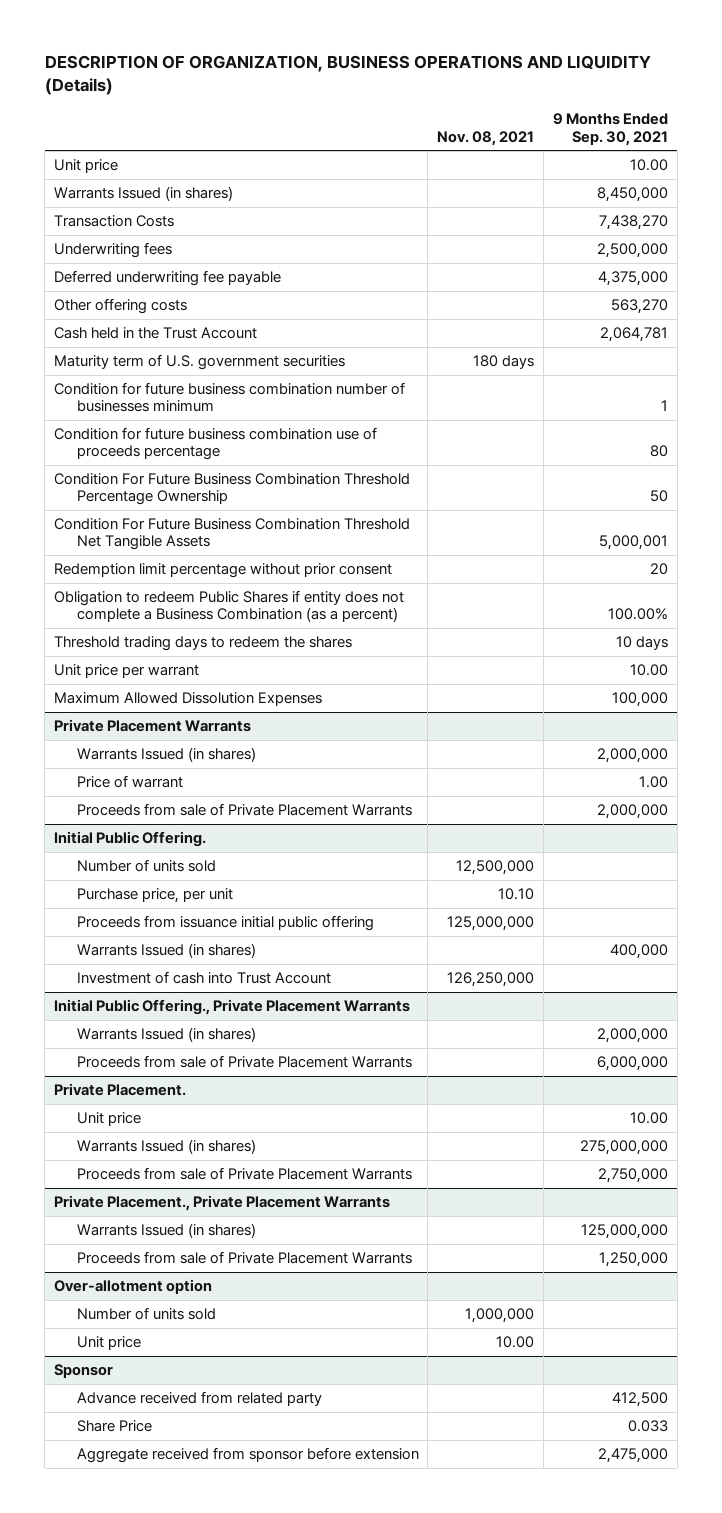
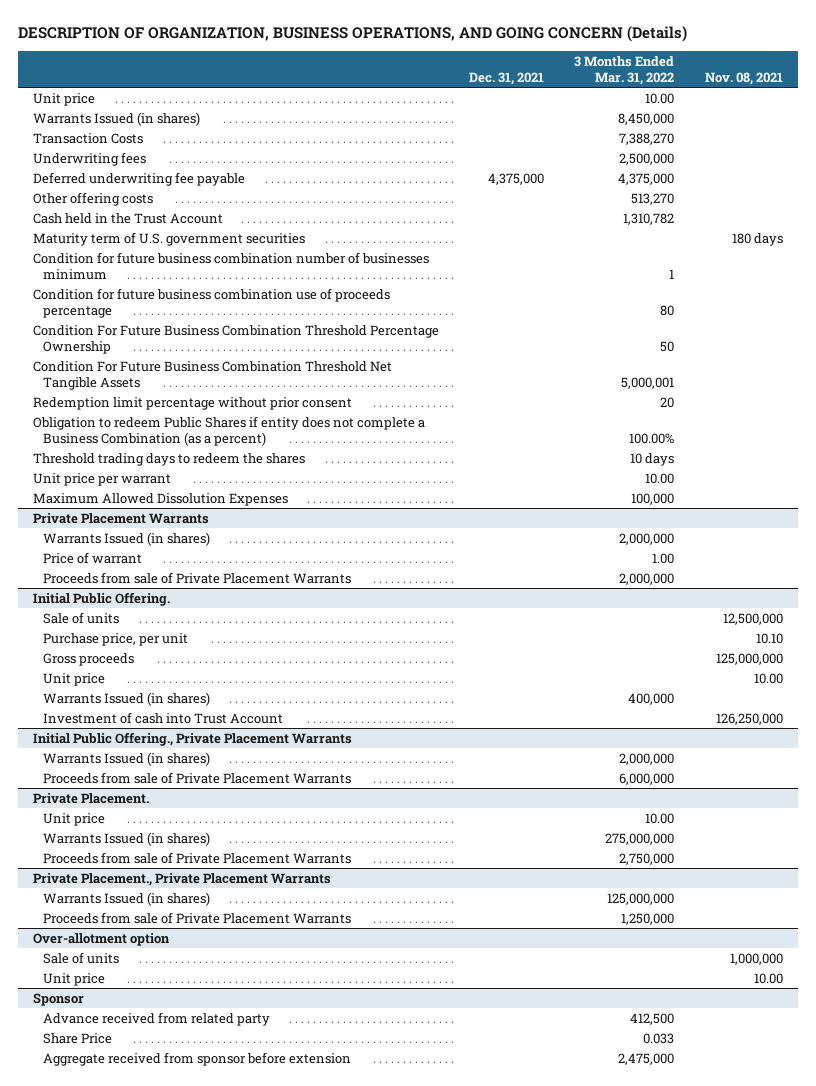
- DESCRIPTION OF ORGANIZATION, BUSINESS OPERATIONS AND LIQUIDITY (Details)
+ DESCRIPTION OF ORGANIZATION, BUSINESS OPERATIONS, AND GOING CONCERN (Details)
- | Nov. 08, 2021 | 9 Months Ended Sep. 30, 2021
+ | Dec. 31, 2021 | 3 Months Ended Mar. 31, 2022 | Nov. 08, 2021
@ Initial Public Offering.
- Number of units sold | 12,500,000 |
+ Sale of units | | | 12,500,000
- Proceeds from issuance initial public offering | 125,000,000 |
+ Gross proceeds | | | 125,000,000
+ Unit price | | | 10.00
@ Over-allotment option
- Number of units sold | 1,000,000 |
+ Sale of units | | | 1,000,000

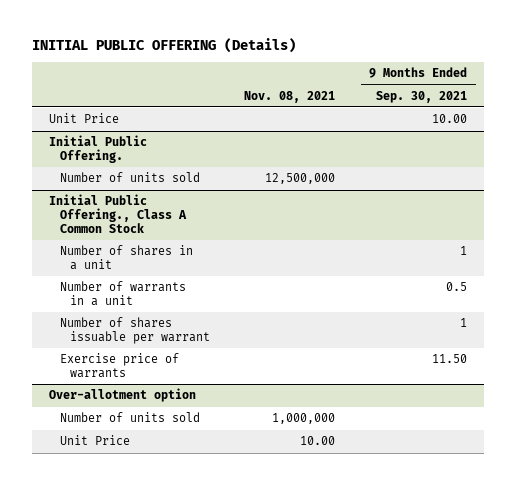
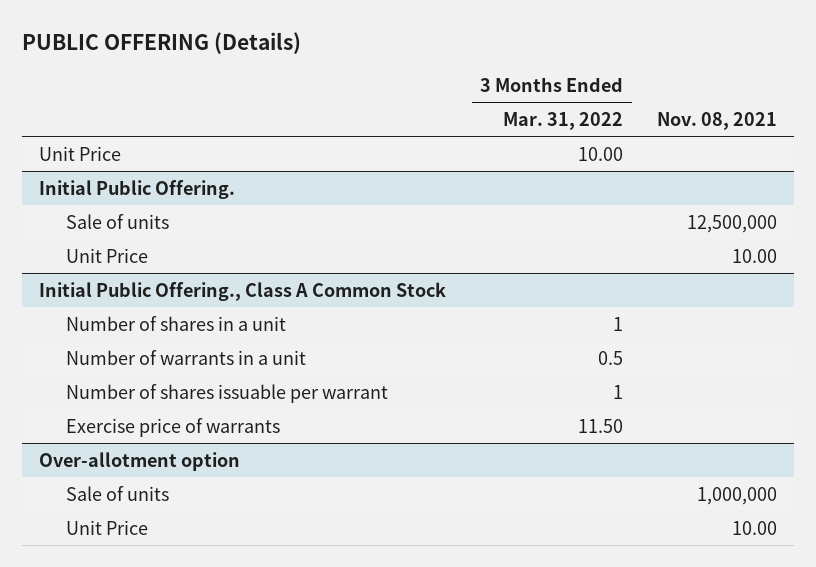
- INITIAL PUBLIC OFFERING (Details)
+ PUBLIC OFFERING (Details)
- | Nov. 08, 2021 | 9 Months Ended Sep. 30, 2021
+ | 3 Months Ended Mar. 31, 2022 | Nov. 08, 2021
@ Initial Public Offering.
- Number of units sold | 12,500,000 |
+ Sale of units | | 12,500,000
+ Unit Price | | 10.00
@ Over-allotment option
- Number of units sold | 1,000,000 |
+ Sale of units | | 1,000,000

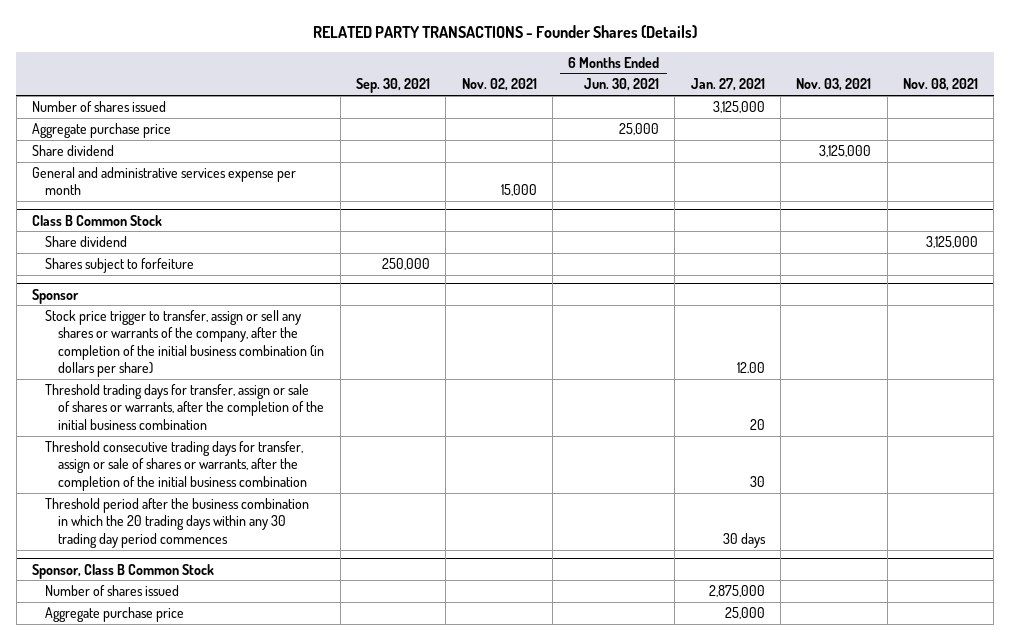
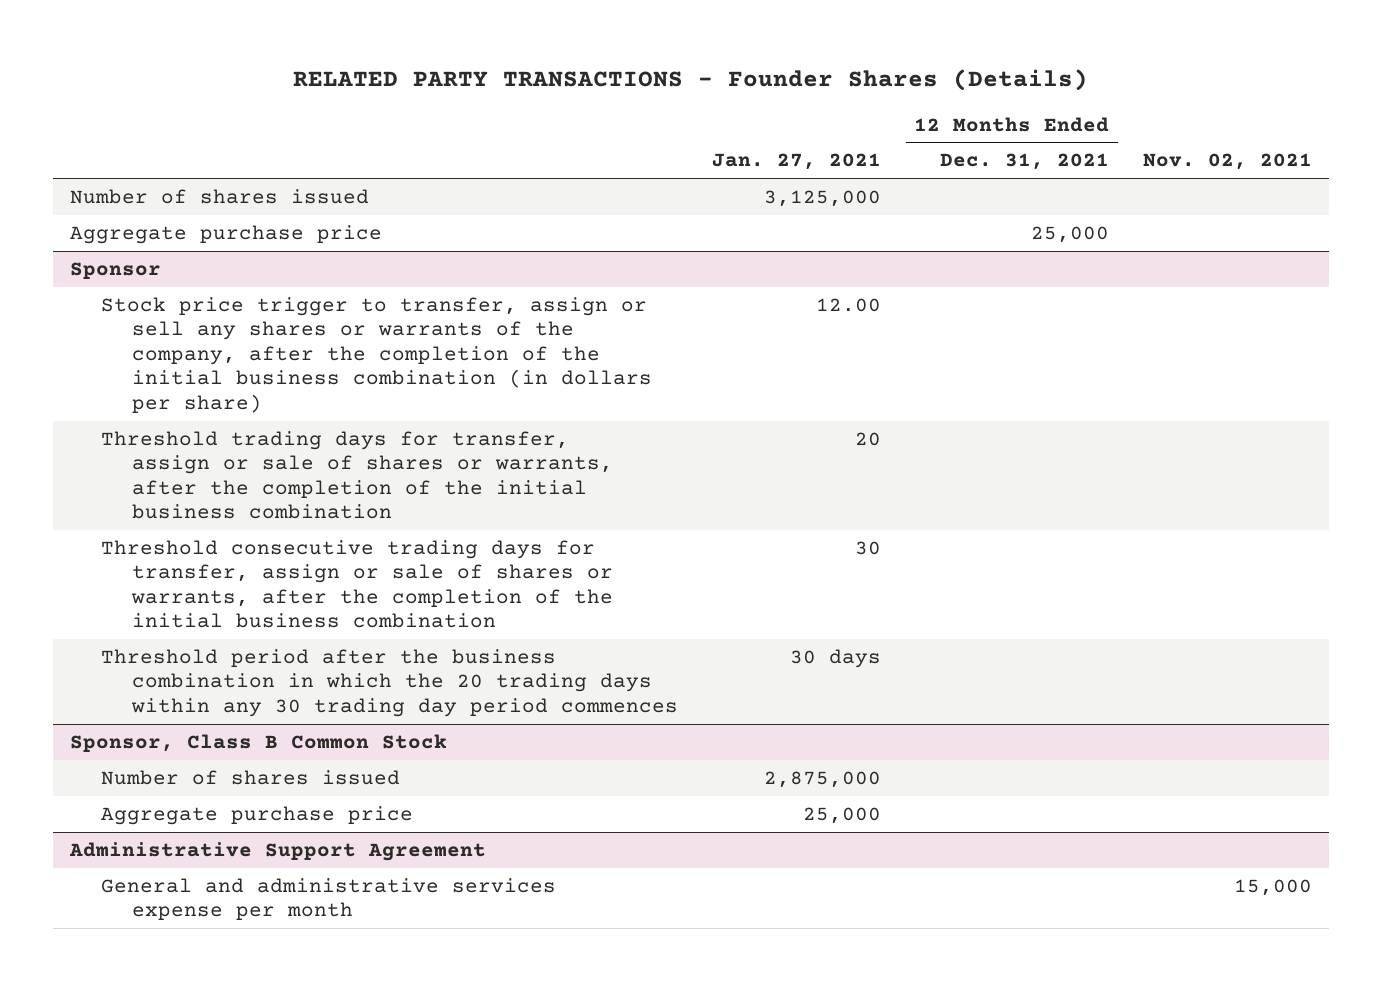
- | Sep. 30, 2021 | Nov. 02, 2021 | 6 Months Ended Jun. 30, 2021 | Jan. 27, 2021 | Nov. 03, 2021 | Nov. 08, 2021
+ | Jan. 27, 2021 | 12 Months Ended Dec. 31, 2021 | Nov. 02, 2021
- Share dividend | | | | | 3,125,000 |
- General and administrative services expense per month | | 15,000 | | | |
- Class B Common Stock
- Share dividend | | | | | | 3,125,000
- Shares subject to forfeiture | 250,000 | | | | |
+ Administrative Support Agreement
+ General and administrative services expense per month | | | 15,000

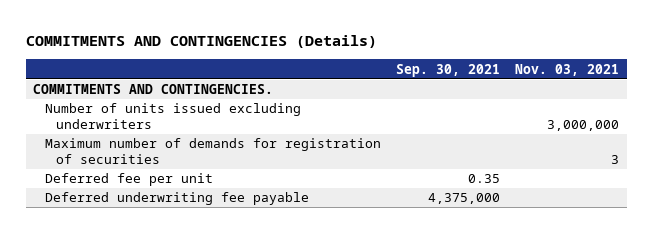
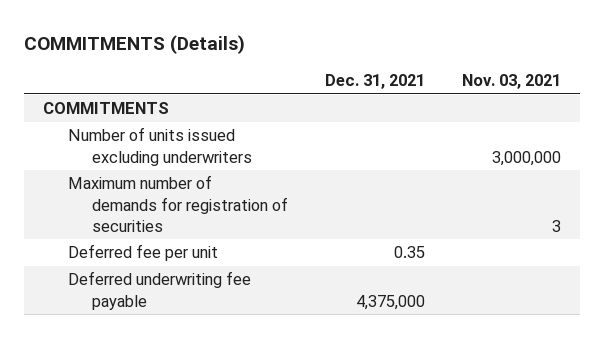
- COMMITMENTS AND CONTINGENCIES (Details)
+ COMMITMENTS (Details)
- | Sep. 30, 2021 | Nov. 03, 2021
+ | Dec. 31, 2021 | Nov. 03, 2021
- COMMITMENTS AND CONTINGENCIES.
+ COMMITMENTS

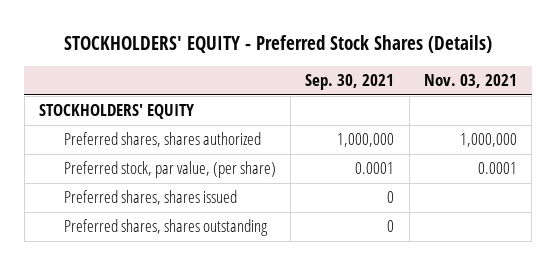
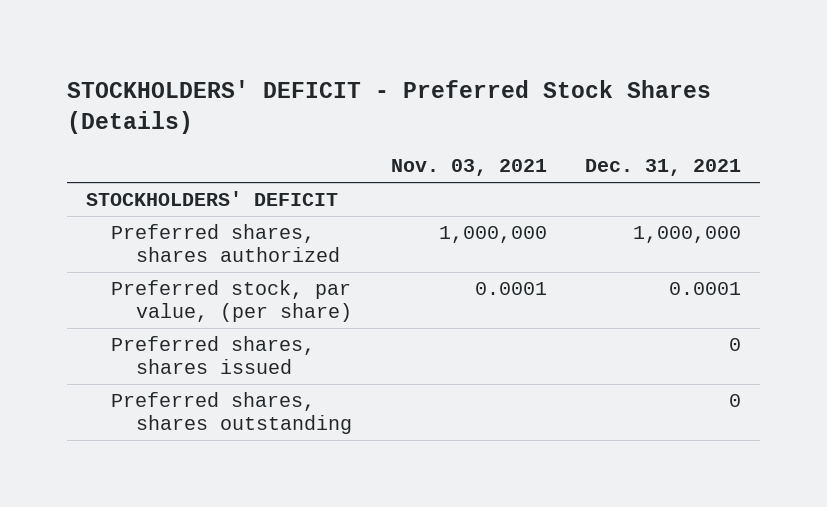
- STOCKHOLDERS' EQUITY - Preferred Stock Shares (Details)
+ STOCKHOLDERS' DEFICIT - Preferred Stock Shares (Details)
- | Sep. 30, 2021 | Nov. 03, 2021
+ | Nov. 03, 2021 | Dec. 31, 2021
- STOCKHOLDERS' EQUITY
+ STOCKHOLDERS' DEFICIT

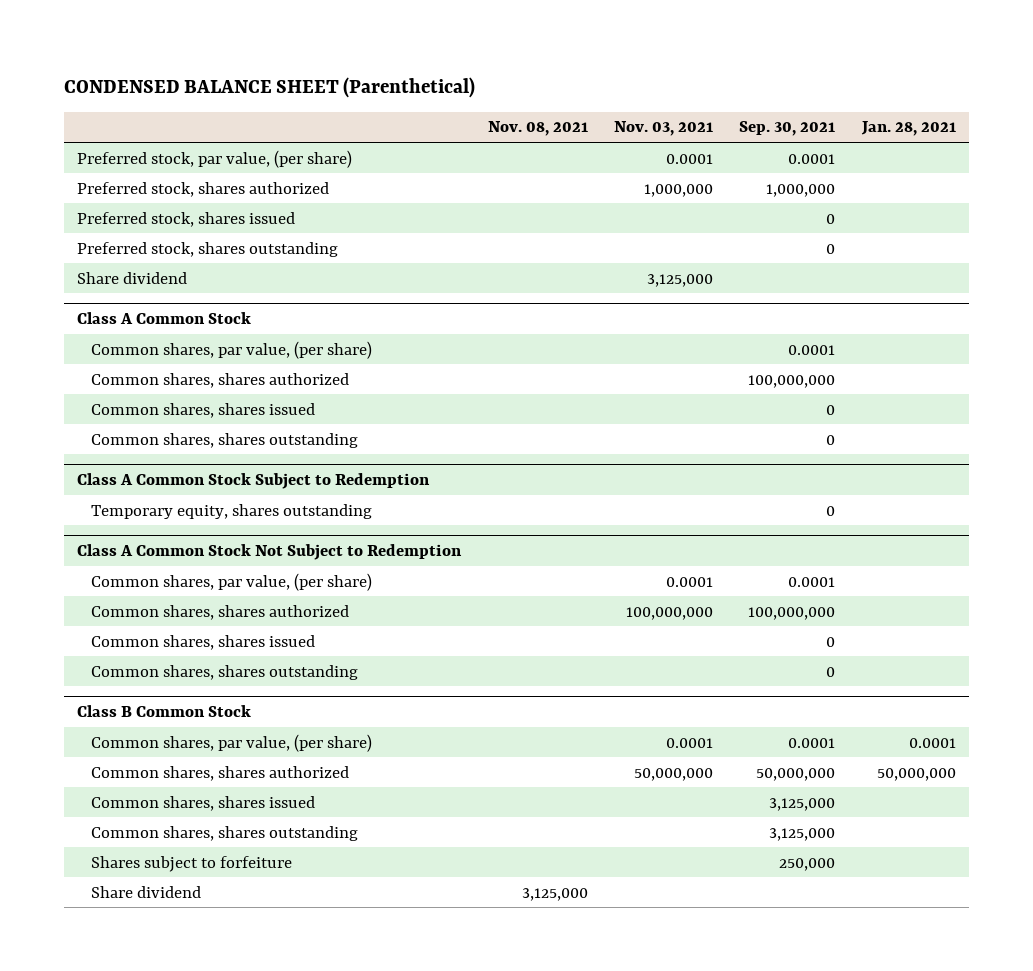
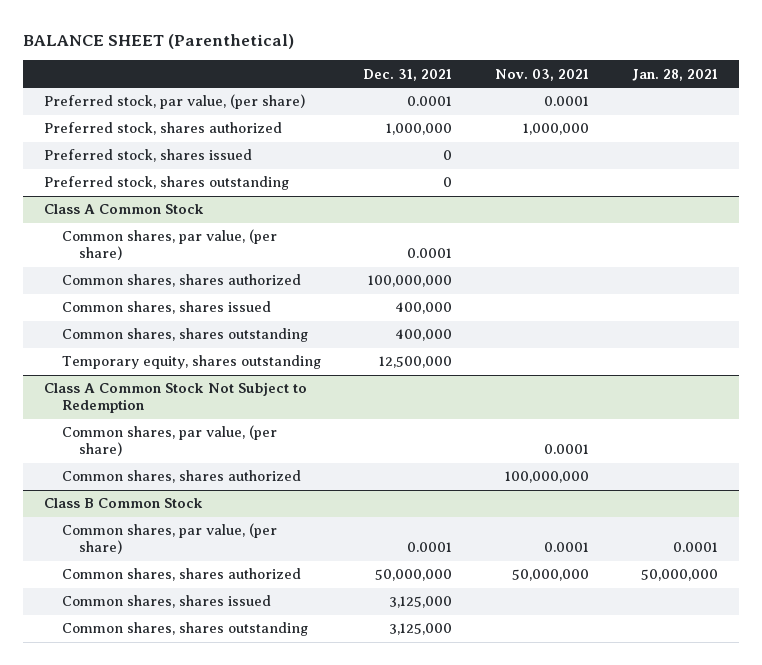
- CONDENSED BALANCE SHEET (Parenthetical)
+ BALANCE SHEET (Parenthetical)
- | Nov. 08, 2021 | Nov. 03, 2021 | Sep. 30, 2021 | Jan. 28, 2021
+ | Dec. 31, 2021 | Nov. 03, 2021 | Jan. 28, 2021
- Share dividend | | 3,125,000 | |
- Class A Common Stock Subject to Redemption
- Temporary equity, shares outstanding | | | 0 |
@ Class A Common Stock
+ Temporary equity, shares outstanding | 12,500,000 | |
@ Class A Common Stock Not Subject to Redemption
- Common shares, shares issued | | | 0 |
- Common shares, shares outstanding | | | 0 |
@ Class B Common Stock
- Shares subject to forfeiture | | | 250,000 |
- Share dividend | 3,125,000 | | |

